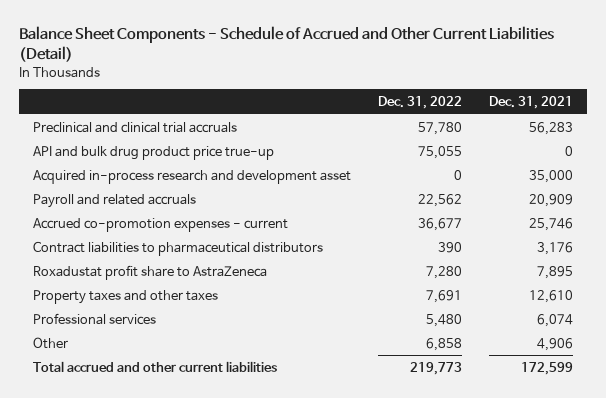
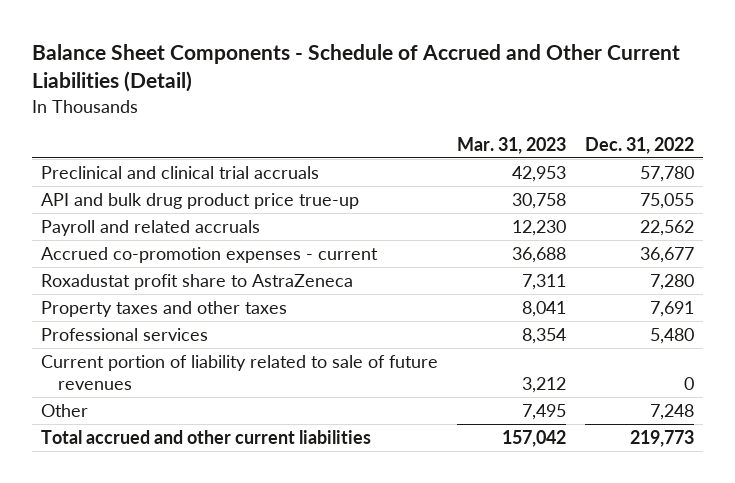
- | Dec. 31, 2022 | Dec. 31, 2021
+ | Mar. 31, 2023 | Dec. 31, 2022
- Acquired in-process research and development asset | 0 | 35,000
- Contract liabilities to pharmaceutical distributors | 390 | 3,176
- Other | 6,858 | 4,906
+ Current portion of liability related to sale of future revenues | 3,212 | 0
+ Other | 7,495 | 7,248

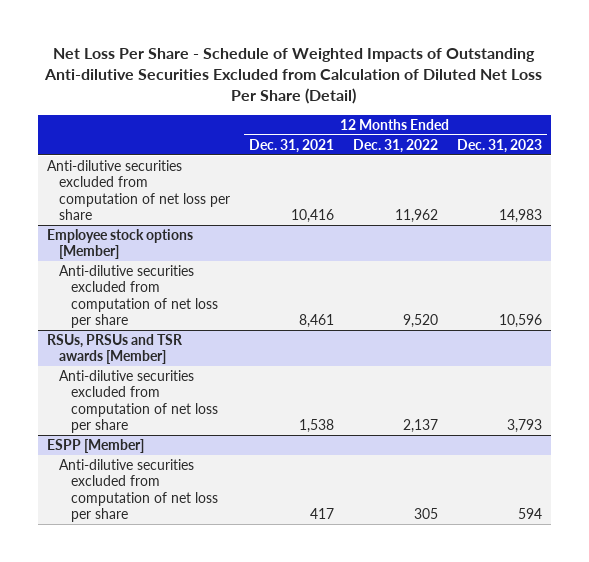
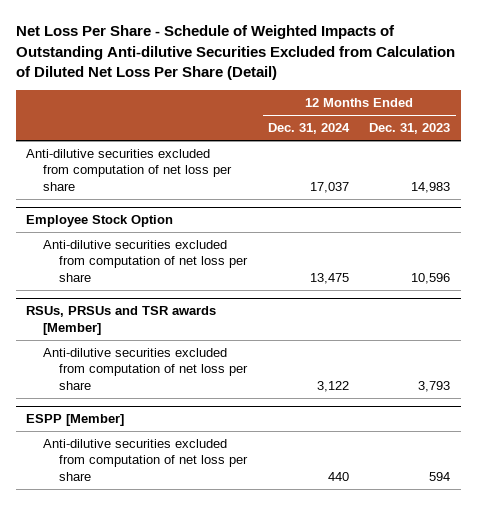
- | 12 Months Ended Dec. 31, 2021 | 12 Months Ended Dec. 31, 2022 | 12 Months Ended Dec. 31, 2023
+ | 12 Months Ended Dec. 31, 2024 | 12 Months Ended Dec. 31, 2023
- Employee stock options [Member]
+ Employee Stock Option

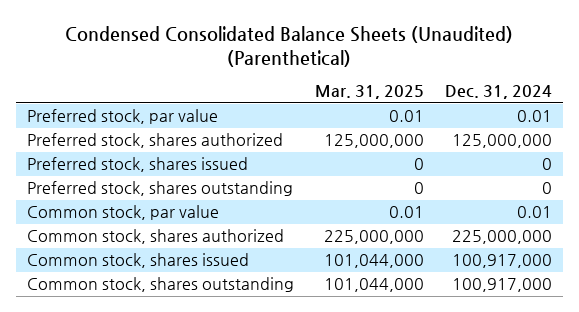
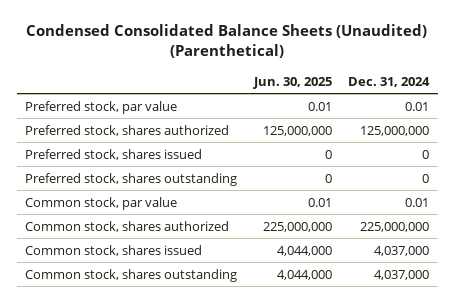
- | Mar. 31, 2025 | Dec. 31, 2024
+ | Jun. 30, 2025 | Dec. 31, 2024
- Common stock, shares issued | 101,044,000 | 100,917,000
- Common stock, shares outstanding | 101,044,000 | 100,917,000
+ Common stock, shares issued | 4,044,000 | 4,037,000
+ Common stock, shares outstanding | 4,044,000 | 4,037,000

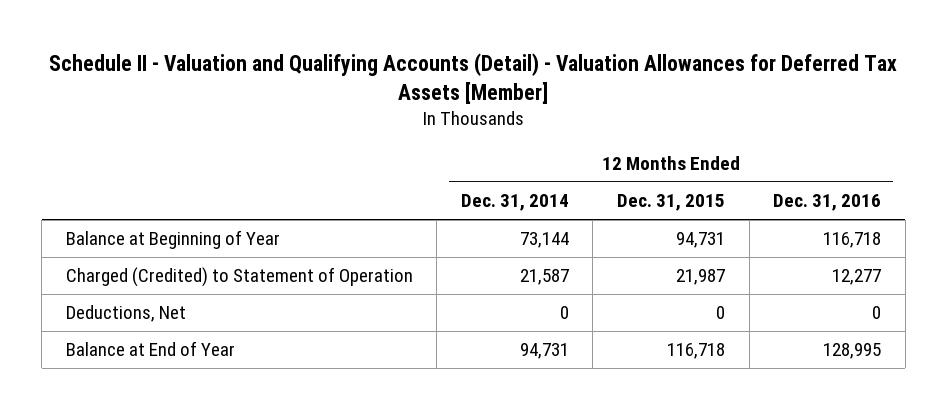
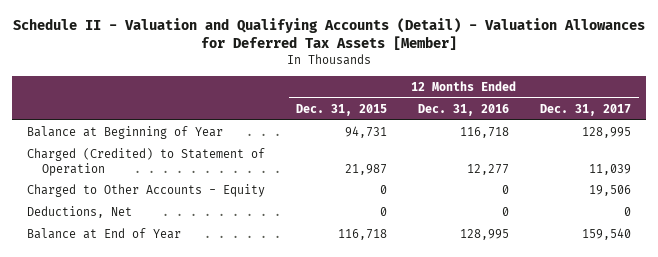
- | 12 Months Ended Dec. 31, 2014 | 12 Months Ended Dec. 31, 2015 | 12 Months Ended Dec. 31, 2016
+ | 12 Months Ended Dec. 31, 2015 | 12 Months Ended Dec. 31, 2016 | 12 Months Ended Dec. 31, 2017
+ Charged to Other Accounts - Equity | 0 | 0 | 19,506

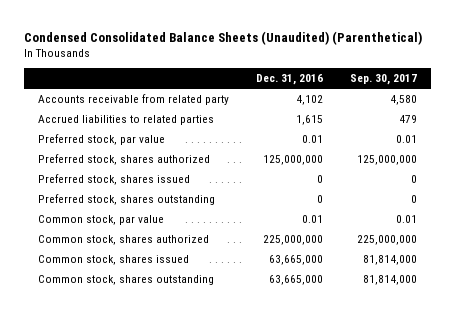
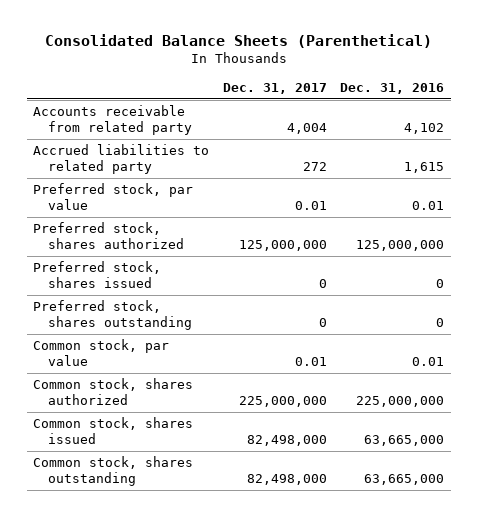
- Condensed Consolidated Balance Sheets (Unaudited) (Parenthetical)
+ Consolidated Balance Sheets (Parenthetical)
- | Dec. 31, 2016 | Sep. 30, 2017
+ | Dec. 31, 2017 | Dec. 31, 2016
- Accrued liabilities to related parties | 1,615 | 479
+ Accrued liabilities to related party | 272 | 1,615

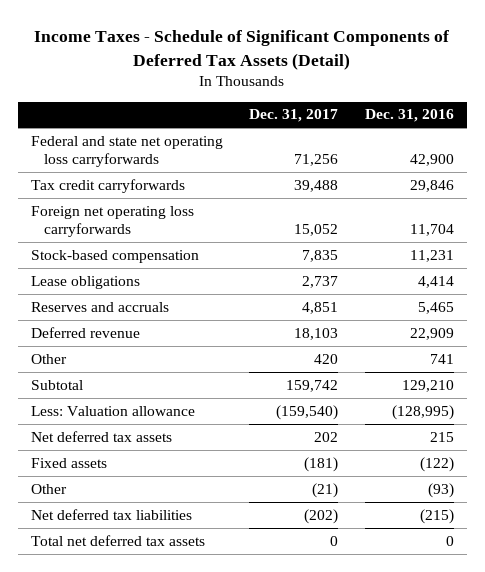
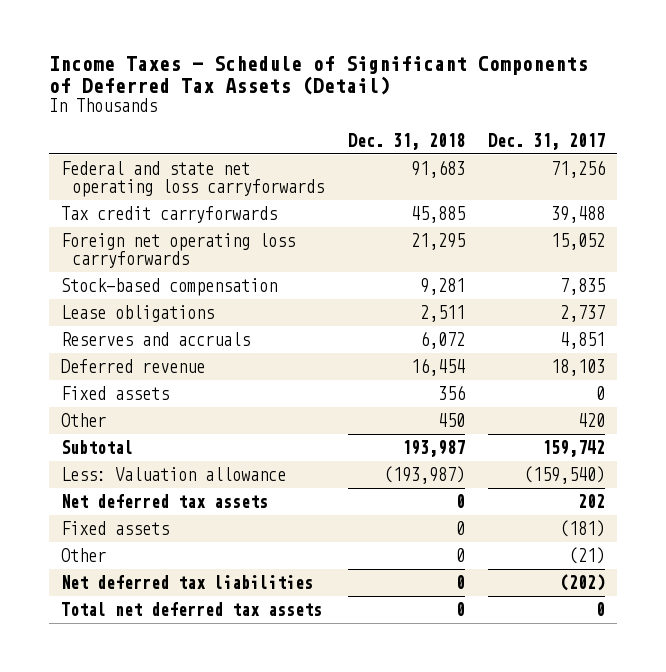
- | Dec. 31, 2017 | Dec. 31, 2016
+ | Dec. 31, 2018 | Dec. 31, 2017
+ Fixed assets | 356 | 0

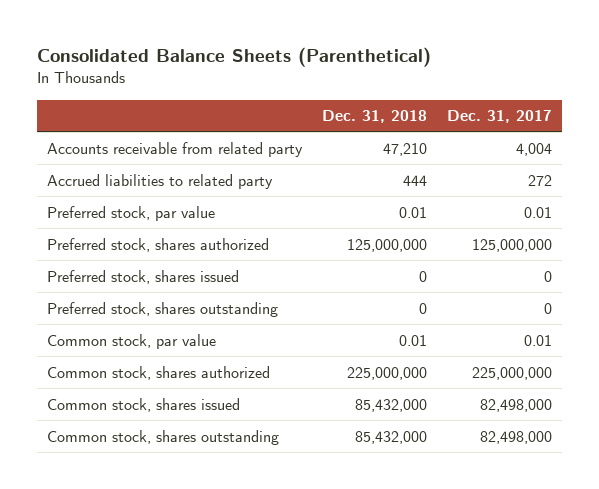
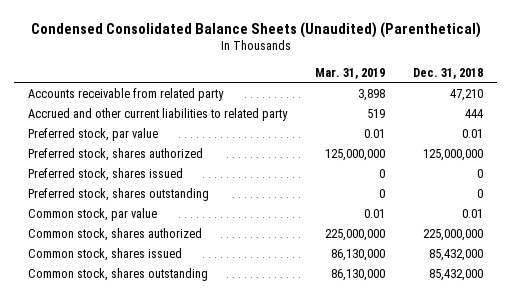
- Consolidated Balance Sheets (Parenthetical)
+ Condensed Consolidated Balance Sheets (Unaudited) (Parenthetical)
- | Dec. 31, 2018 | Dec. 31, 2017
+ | Mar. 31, 2019 | Dec. 31, 2018
- Accrued liabilities to related party | 444 | 272
+ Accrued and other current liabilities to related party | 519 | 444

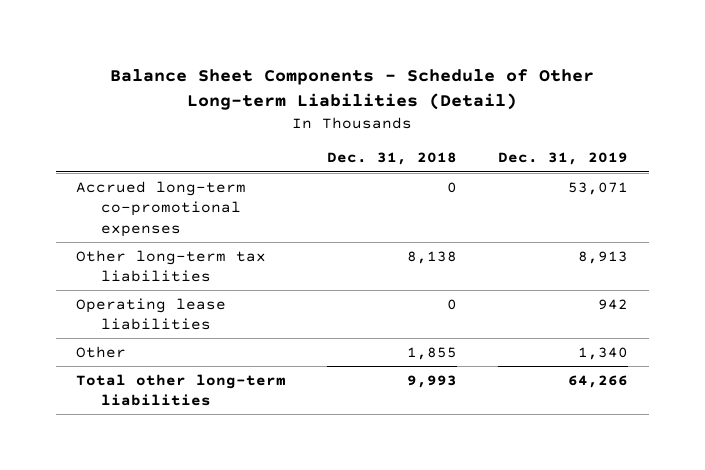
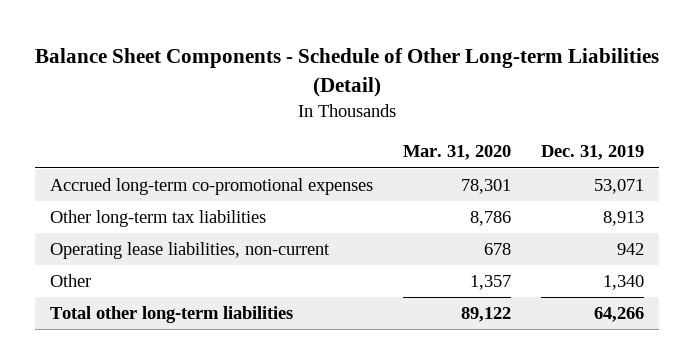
- | Dec. 31, 2018 | Dec. 31, 2019
+ | Mar. 31, 2020 | Dec. 31, 2019
- Operating lease liabilities | 0 | 942
+ Operating lease liabilities, non-current | 678 | 942

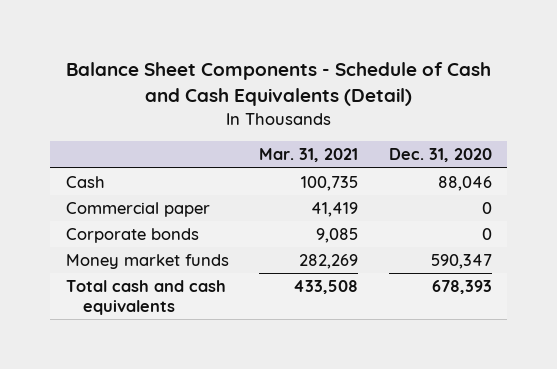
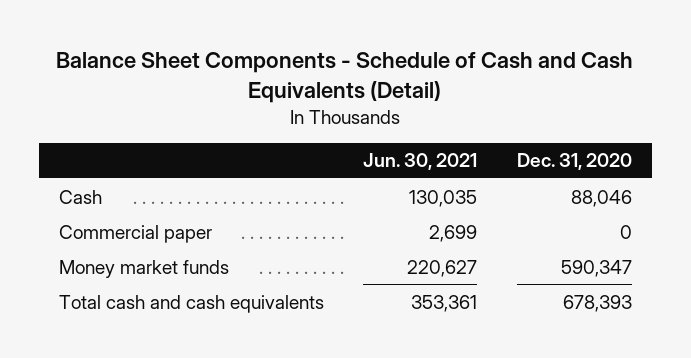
- | Mar. 31, 2021 | Dec. 31, 2020
+ | Jun. 30, 2021 | Dec. 31, 2020
- Corporate bonds | 9,085 | 0

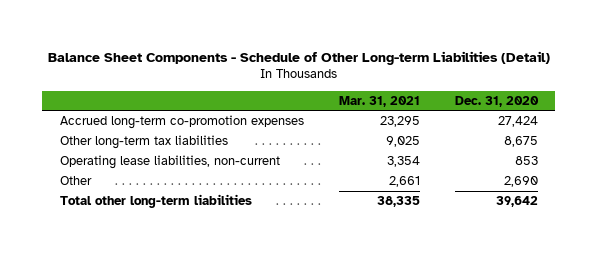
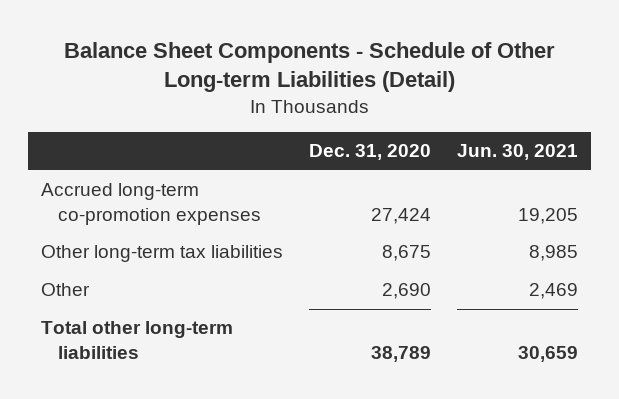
- | Mar. 31, 2021 | Dec. 31, 2020
+ | Dec. 31, 2020 | Jun. 30, 2021
- Operating lease liabilities, non-current | 3,354 | 853
- Total other long-term liabilities | 38,335 | 39,642
+ Total other long-term liabilities | 38,789 | 30,659

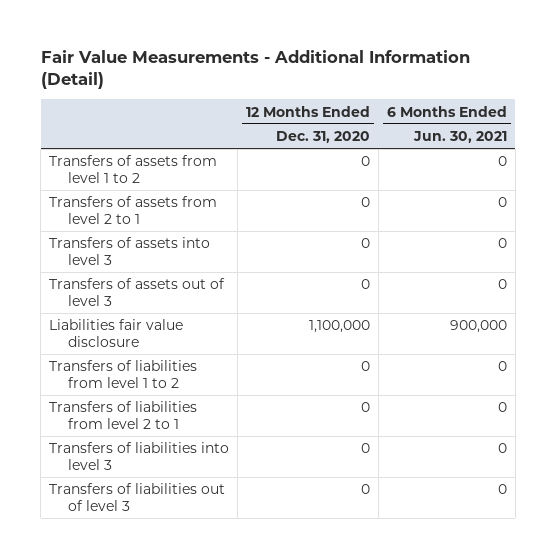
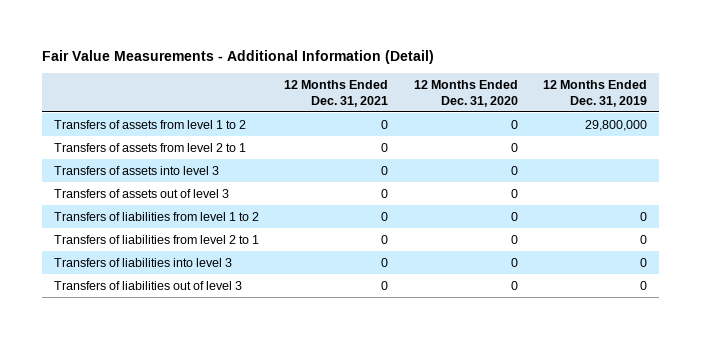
- | 12 Months Ended Dec. 31, 2020 | 6 Months Ended Jun. 30, 2021
+ | 12 Months Ended Dec. 31, 2021 | 12 Months Ended Dec. 31, 2020 | 12 Months Ended Dec. 31, 2019
- Liabilities fair value disclosure | 1,100,000 | 900,000

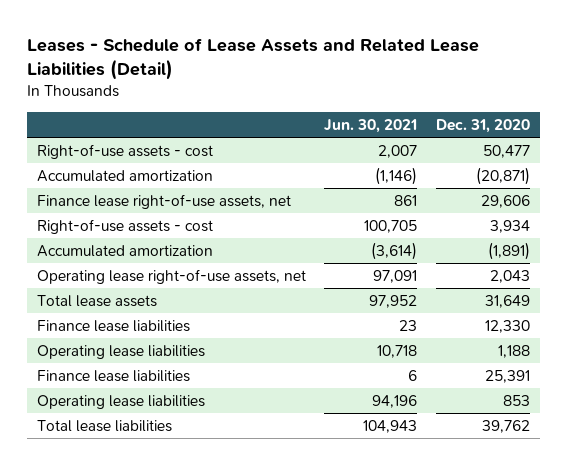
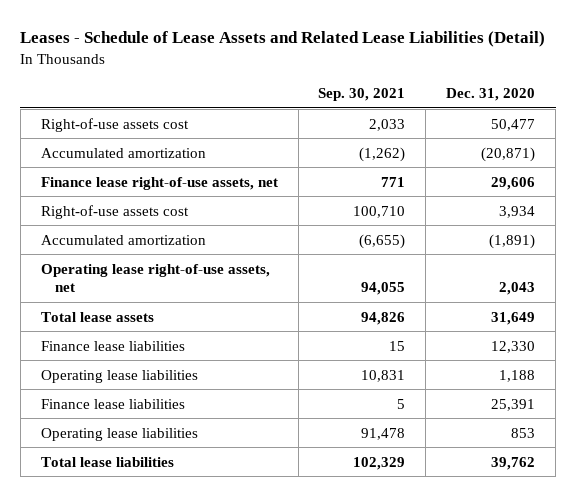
- | Jun. 30, 2021 | Dec. 31, 2020
+ | Sep. 30, 2021 | Dec. 31, 2020
- Right-of-use assets - cost | 2,007 | 50,477
+ Right-of-use assets cost | 2,033 | 50,477
- Right-of-use assets - cost | 100,705 | 3,934
+ Right-of-use assets cost | 100,710 | 3,934

